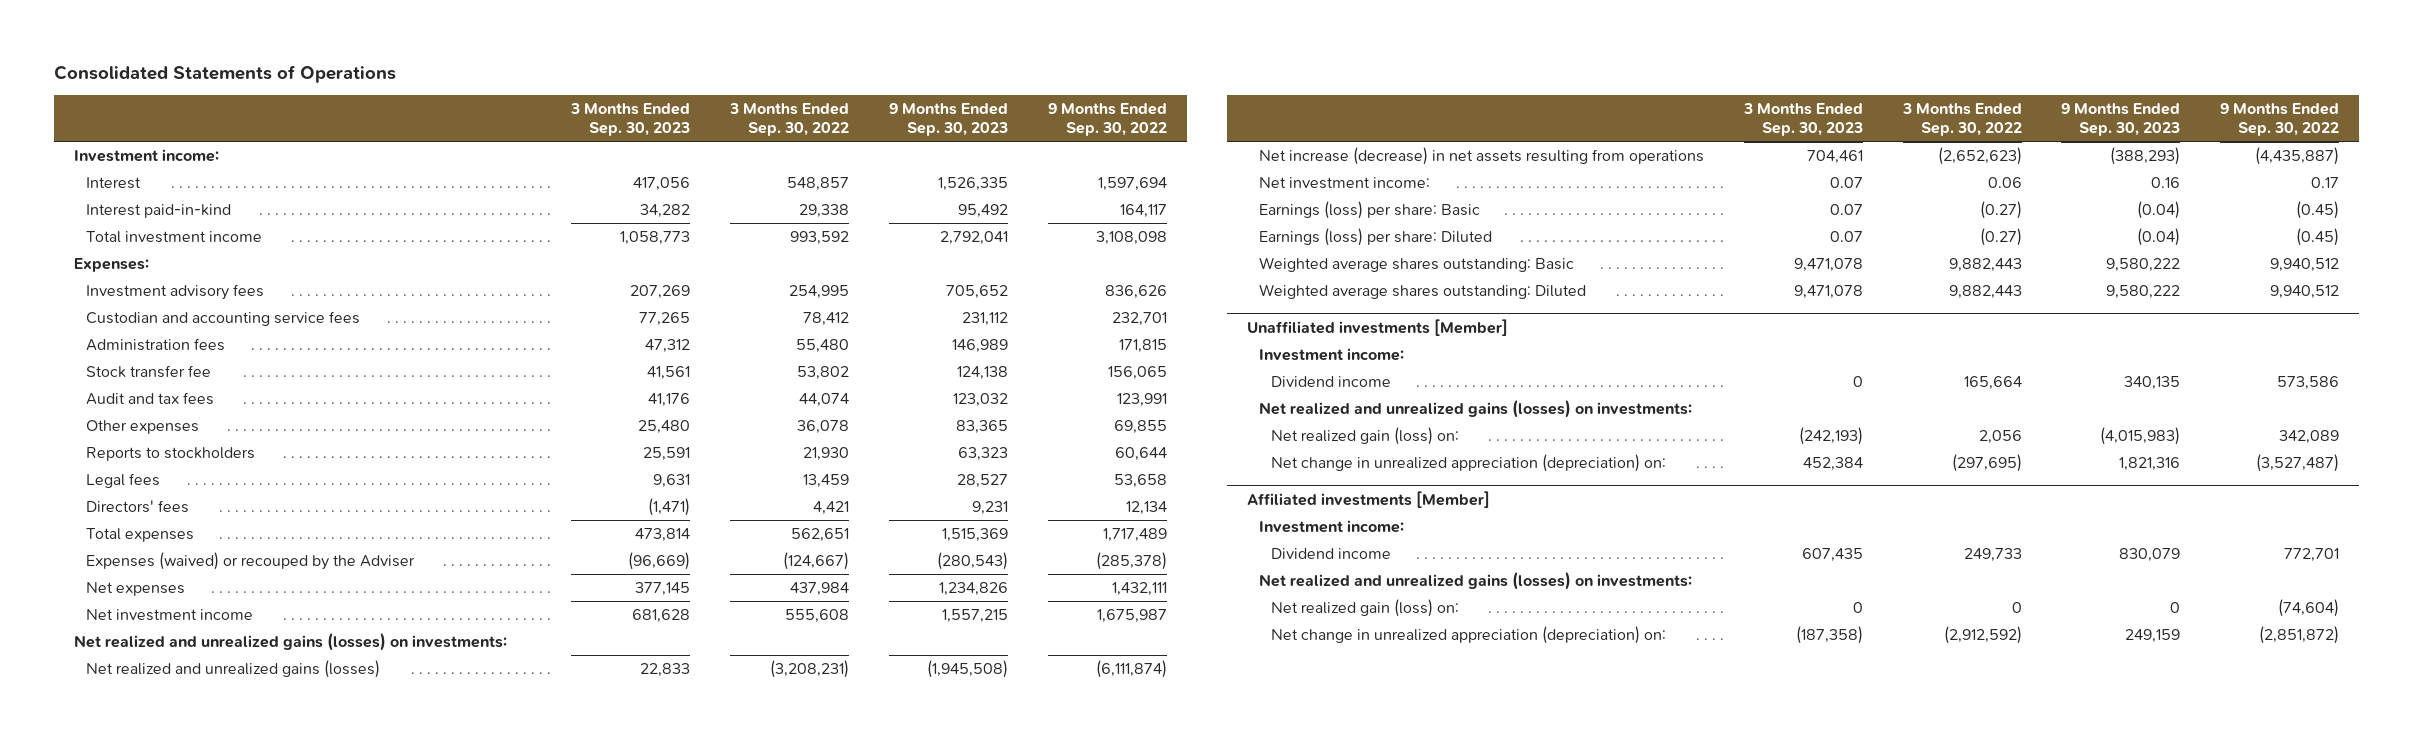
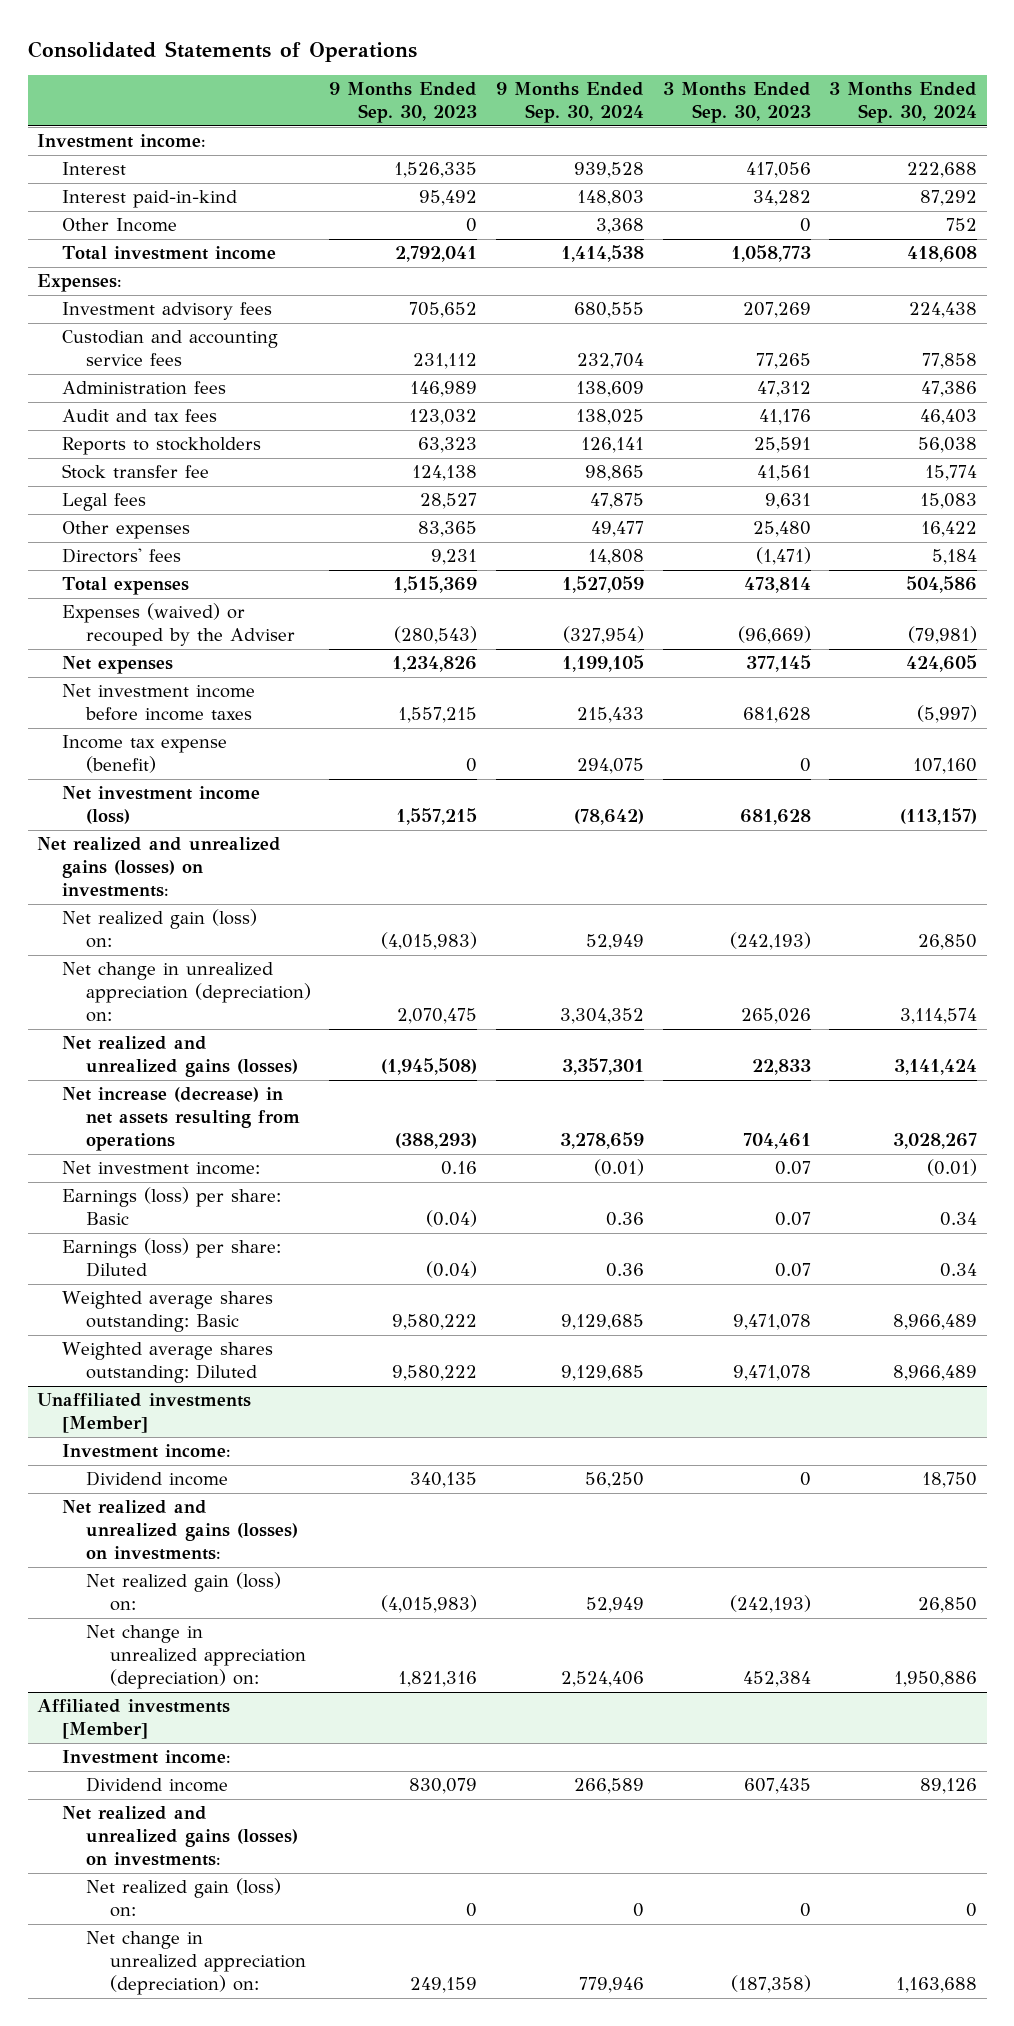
- | 3 Months Ended Sep. 30, 2023 | 3 Months Ended Sep. 30, 2022 | 9 Months Ended Sep. 30, 2023 | 9 Months Ended Sep. 30, 2022
+ | 9 Months Ended Sep. 30, 2023 | 9 Months Ended Sep. 30, 2024 | 3 Months Ended Sep. 30, 2023 | 3 Months Ended Sep. 30, 2024
+ Other Income | 0 | 3,368 | 0 | 752
moved down: Stock transfer fee | 124,138 | 98,865 | 41,561 | 15,774
moved down: Other expenses | 83,365 | 49,477 | 25,480 | 16,422
- Net investment income | 681,628 | 555,608 | 1,557,215 | 1,675,987
+ Net investment income before income taxes | 1,557,215 | 215,433 | 681,628 | (5,997)
+ Income tax expense (benefit) | 0 | 294,075 | 0 | 107,160
+ Net investment income (loss) | 1,557,215 | (78,642) | 681,628 | (113,157)
+ Net realized gain (loss) on: | (4,015,983) | 52,949 | (242,193) | 26,850
+ Net change in unrealized appreciation (depreciation) on: | 2,070,475 | 3,304,352 | 265,026 | 3,114,574

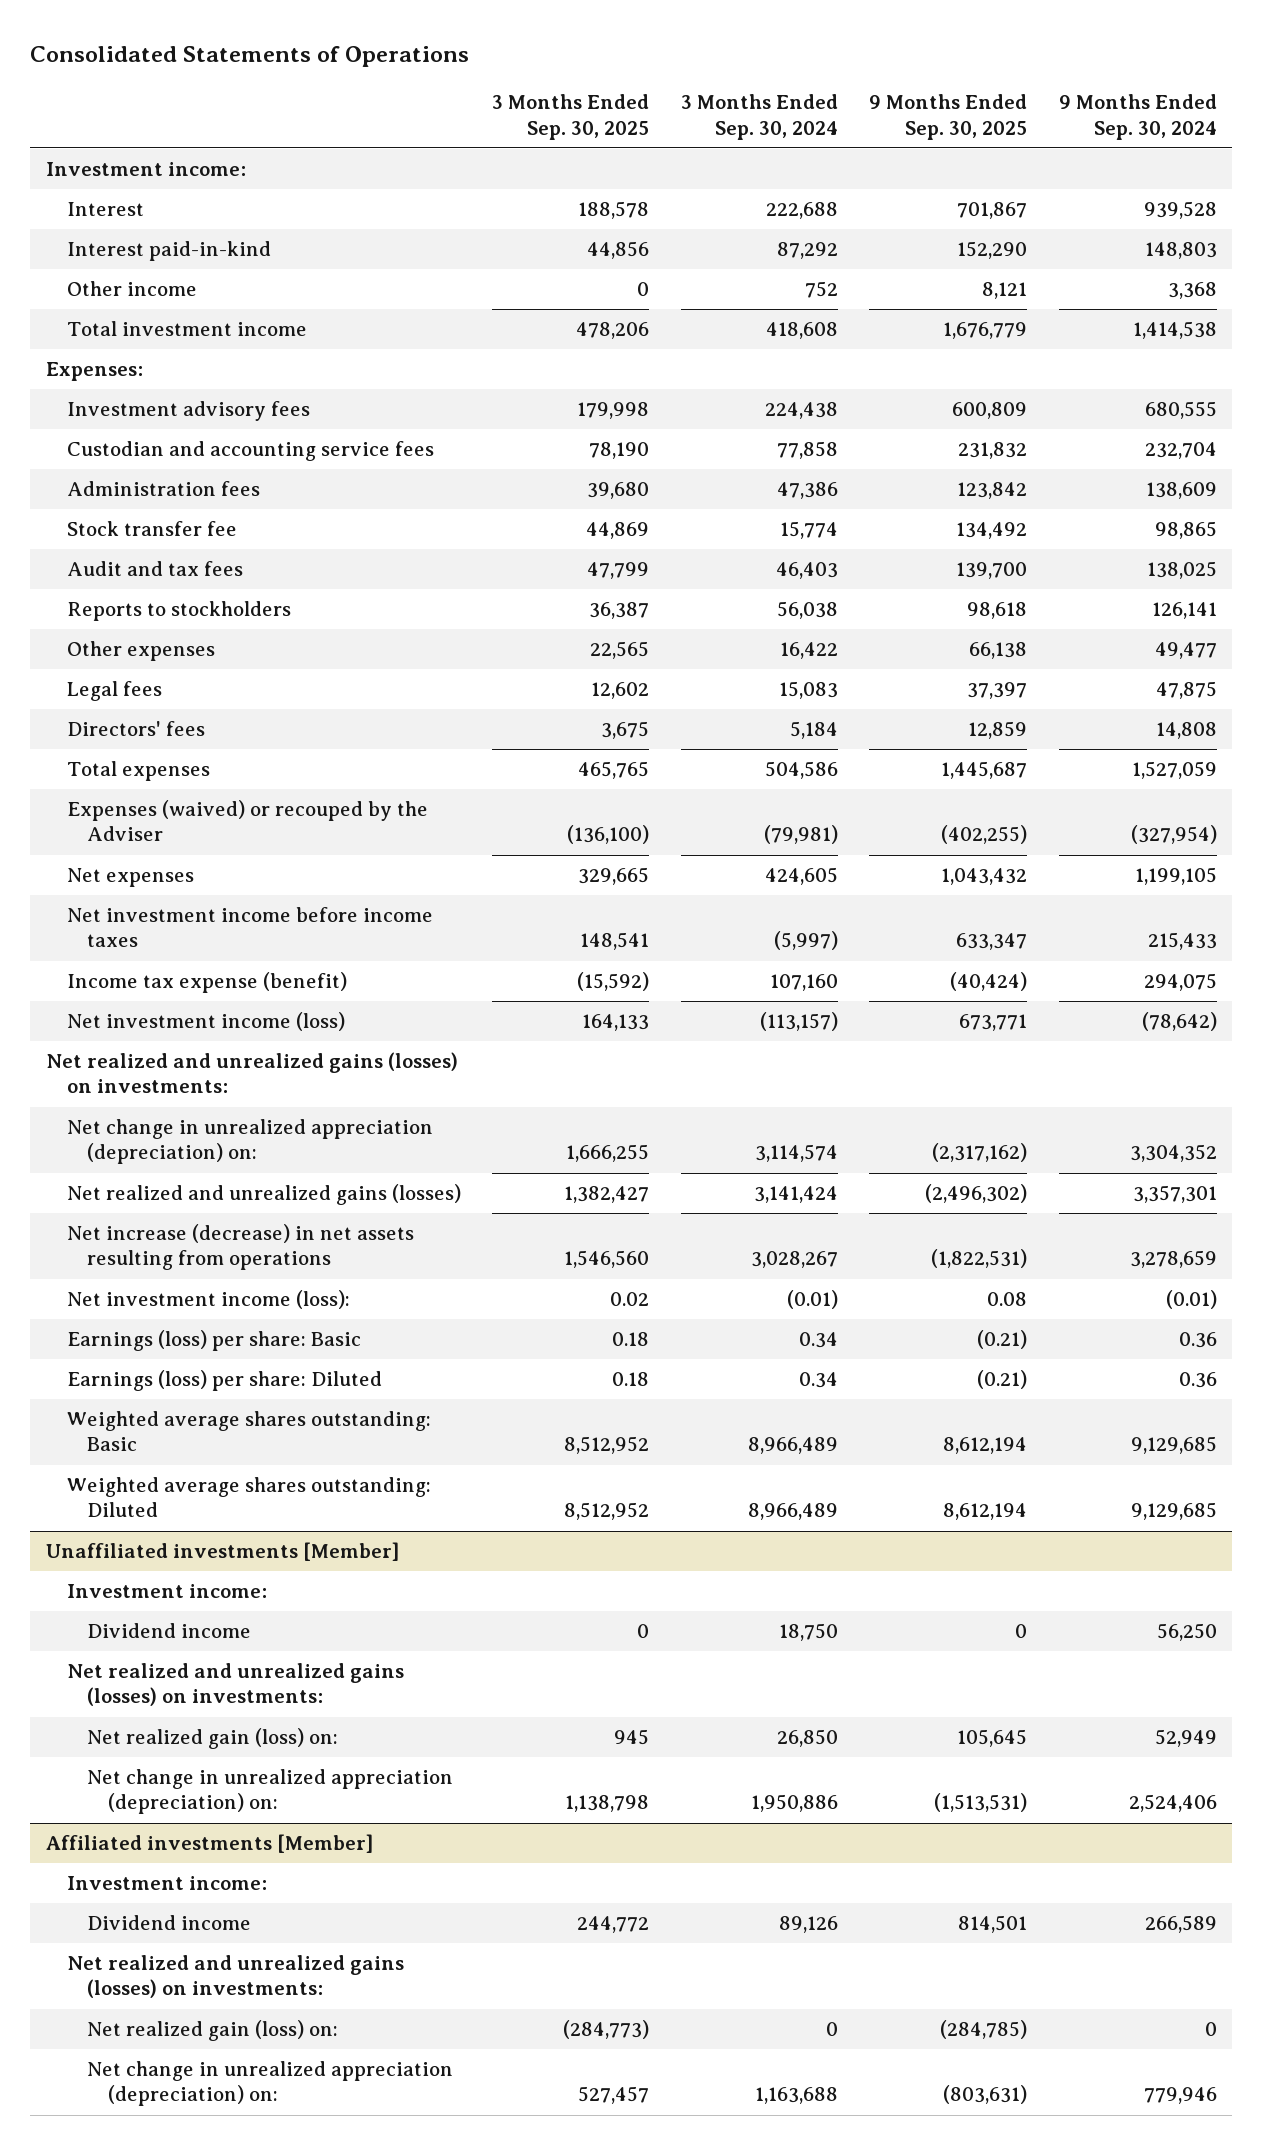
- | 9 Months Ended Sep. 30, 2023 | 9 Months Ended Sep. 30, 2024 | 3 Months Ended Sep. 30, 2023 | 3 Months Ended Sep. 30, 2024
+ | 3 Months Ended Sep. 30, 2025 | 3 Months Ended Sep. 30, 2024 | 9 Months Ended Sep. 30, 2025 | 9 Months Ended Sep. 30, 2024
- Other Income | 0 | 3,368 | 0 | 752
+ Other income | 0 | 752 | 8,121 | 3,368
moved up: Stock transfer fee | 44,869 | 15,774 | 134,492 | 98,865
moved down: Legal fees | 12,602 | 15,083 | 37,397 | 47,875
- Net realized gain (loss) on: | (4,015,983) | 52,949 | (242,193) | 26,850
- Net investment income: | 0.16 | (0.01) | 0.07 | (0.01)
+ Net investment income (loss): | 0.02 | (0.01) | 0.08 | (0.01)

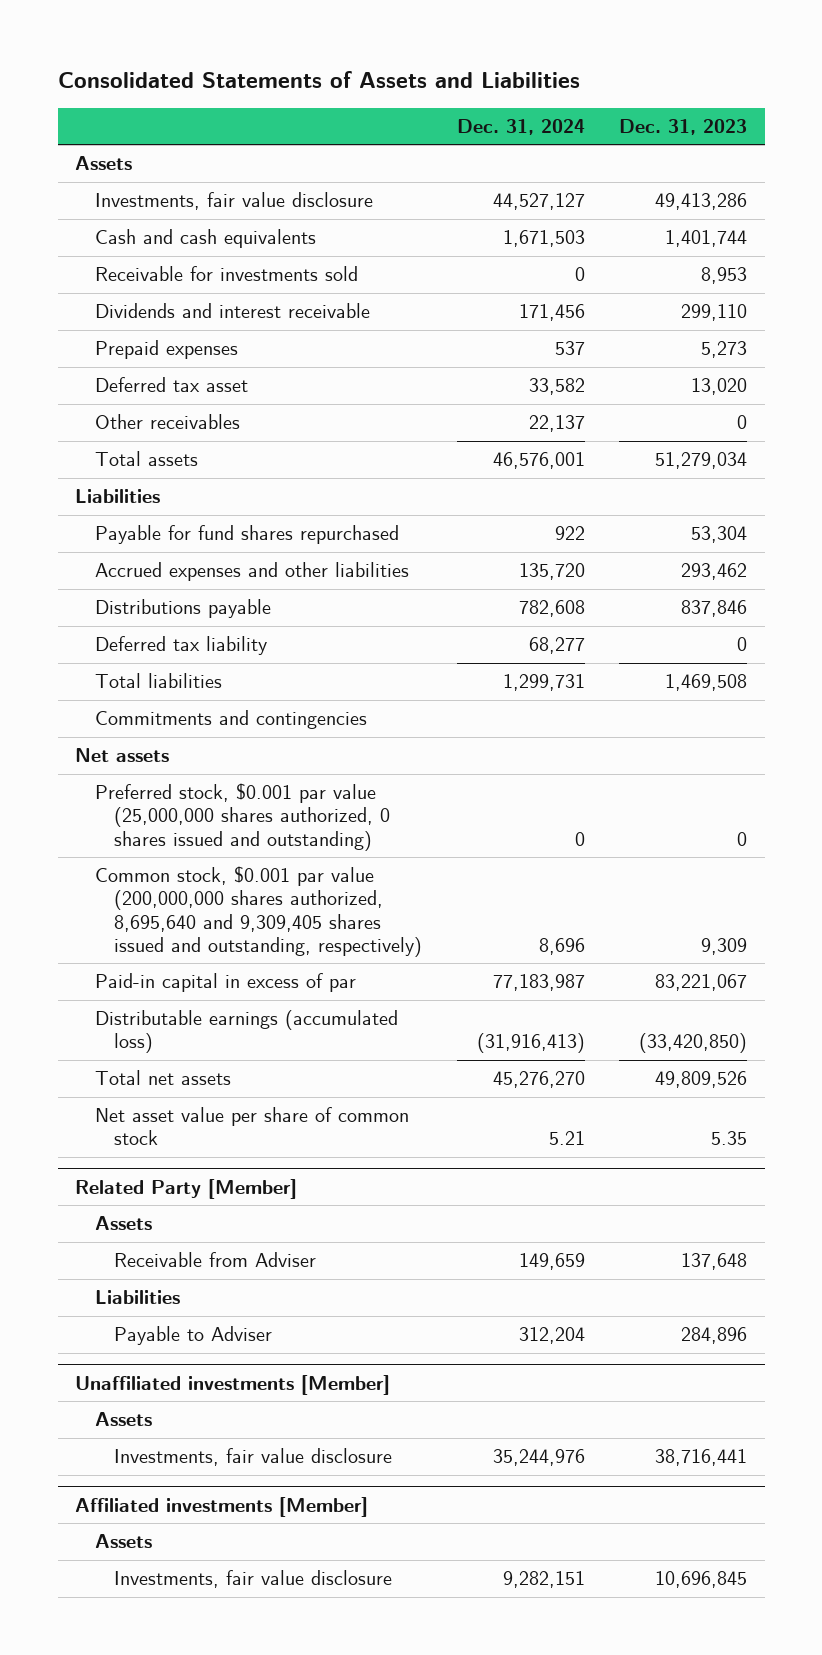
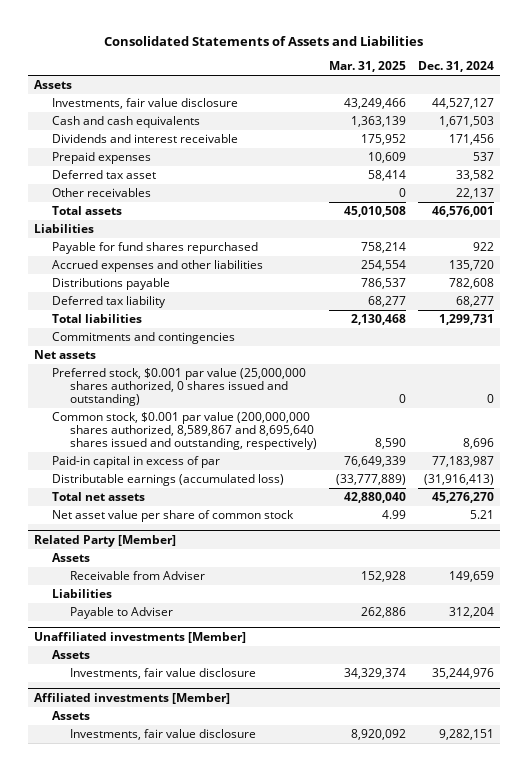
- | Dec. 31, 2024 | Dec. 31, 2023
+ | Mar. 31, 2025 | Dec. 31, 2024
- Receivable for investments sold | 0 | 8,953
- Common stock, $0.001 par value (200,000,000 shares authorized, 8,695,640 and 9,309,405 shares issued and outstanding, respectively) | 8,696 | 9,309
+ Common stock, $0.001 par value (200,000,000 shares authorized, 8,589,867 and 8,695,640 shares issued and outstanding, respectively) | 8,590 | 8,696

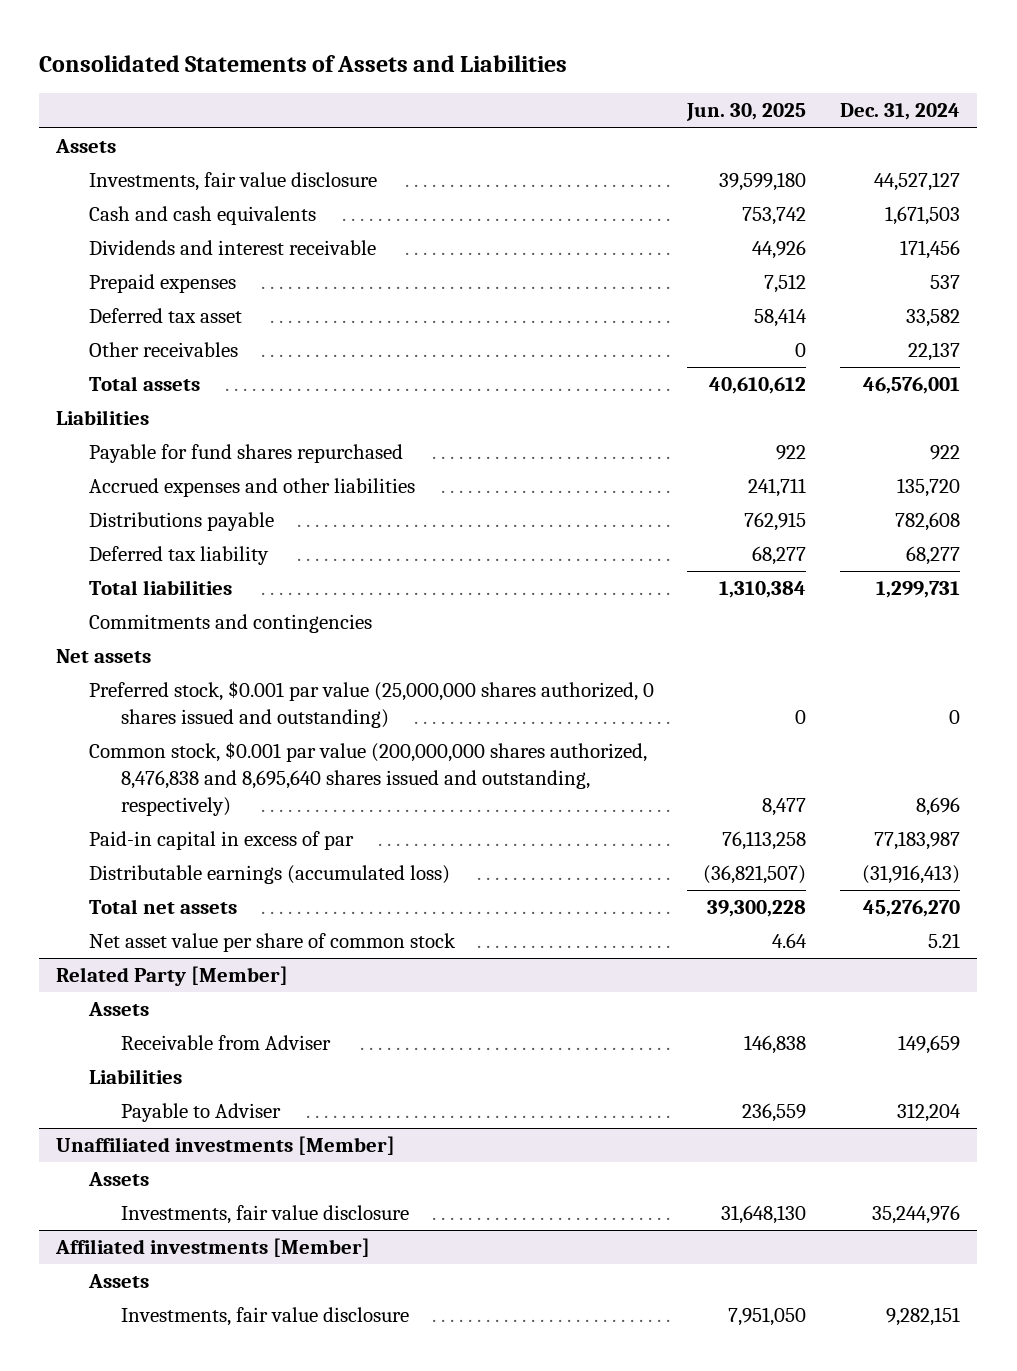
- | Mar. 31, 2025 | Dec. 31, 2024
+ | Jun. 30, 2025 | Dec. 31, 2024
- Common stock, $0.001 par value (200,000,000 shares authorized, 8,589,867 and 8,695,640 shares issued and outstanding, respectively) | 8,590 | 8,696
+ Common stock, $0.001 par value (200,000,000 shares authorized, 8,476,838 and 8,695,640 shares issued and outstanding, respectively) | 8,477 | 8,696

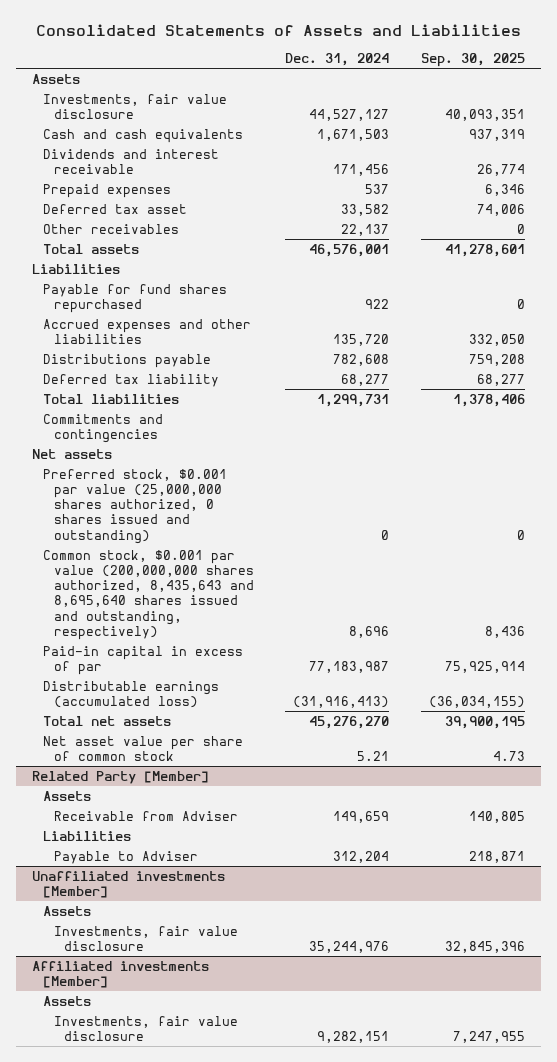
- | Jun. 30, 2025 | Dec. 31, 2024
+ | Dec. 31, 2024 | Sep. 30, 2025
- Common stock, $0.001 par value (200,000,000 shares authorized, 8,476,838 and 8,695,640 shares issued and outstanding, respectively) | 8,477 | 8,696
+ Common stock, $0.001 par value (200,000,000 shares authorized, 8,435,643 and 8,695,640 shares issued and outstanding, respectively) | 8,696 | 8,436

